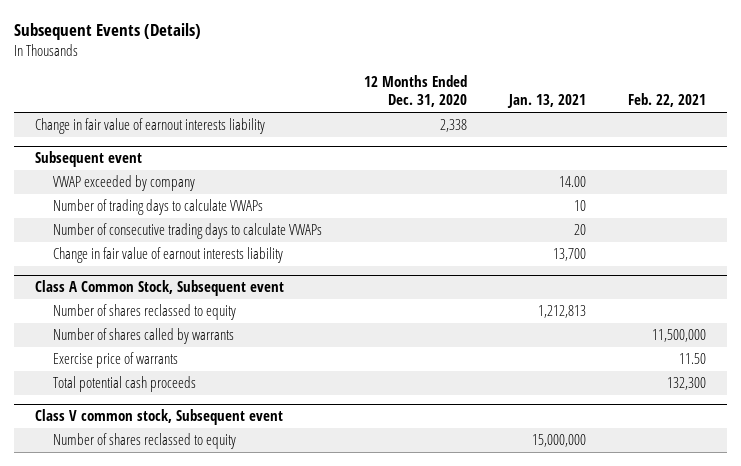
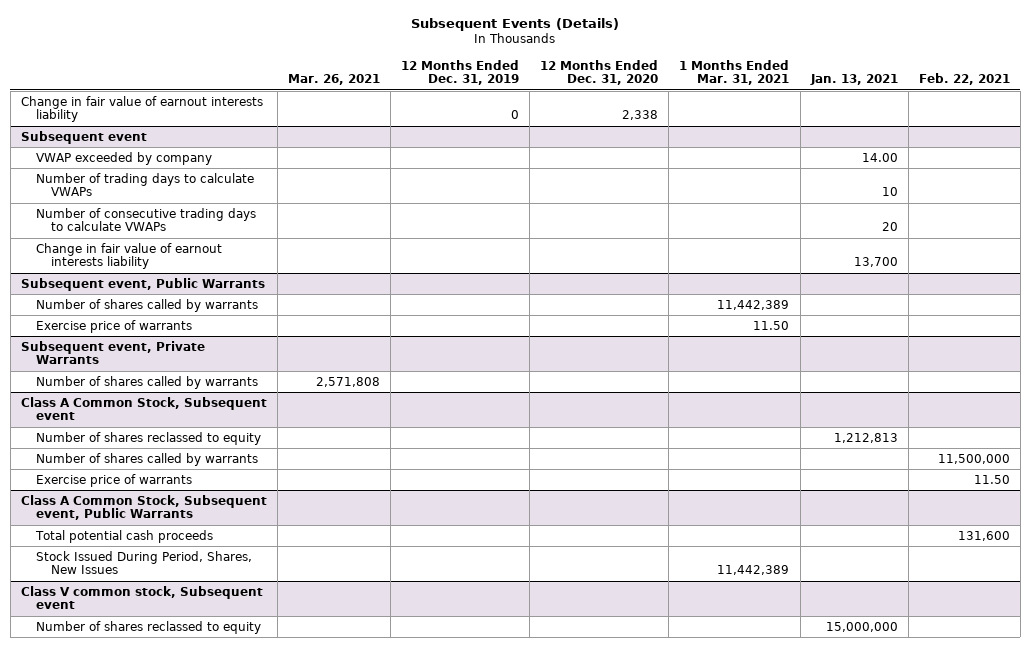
- | 12 Months Ended Dec. 31, 2020 | Jan. 13, 2021 | Feb. 22, 2021
+ | Mar. 26, 2021 | 12 Months Ended Dec. 31, 2019 | 12 Months Ended Dec. 31, 2020 | 1 Months Ended Mar. 31, 2021 | Jan. 13, 2021 | Feb. 22, 2021
+ Subsequent event, Public Warrants
+ Number of shares called by warrants | | | | 11,442,389 | |
+ Exercise price of warrants | | | | 11.50 | |
+ Subsequent event, Private Warrants
+ Number of shares called by warrants | 2,571,808 | | | | |
@ Class A Common Stock, Subsequent event
- Total potential cash proceeds | | | 132,300
+ Class A Common Stock, Subsequent event, Public Warrants
+ Total potential cash proceeds | | | | | | 131,600
+ Stock Issued During Period, Shares, New Issues | | | | 11,442,389 | |

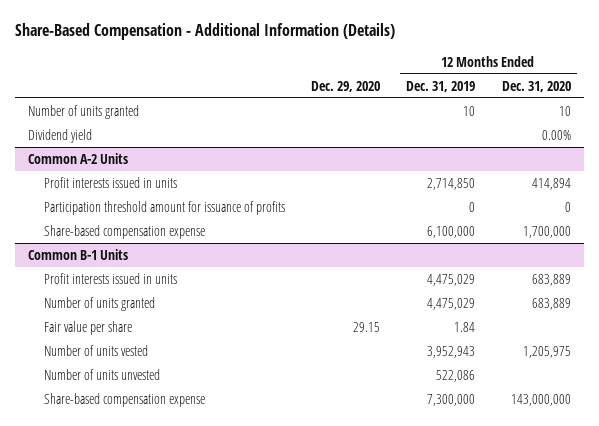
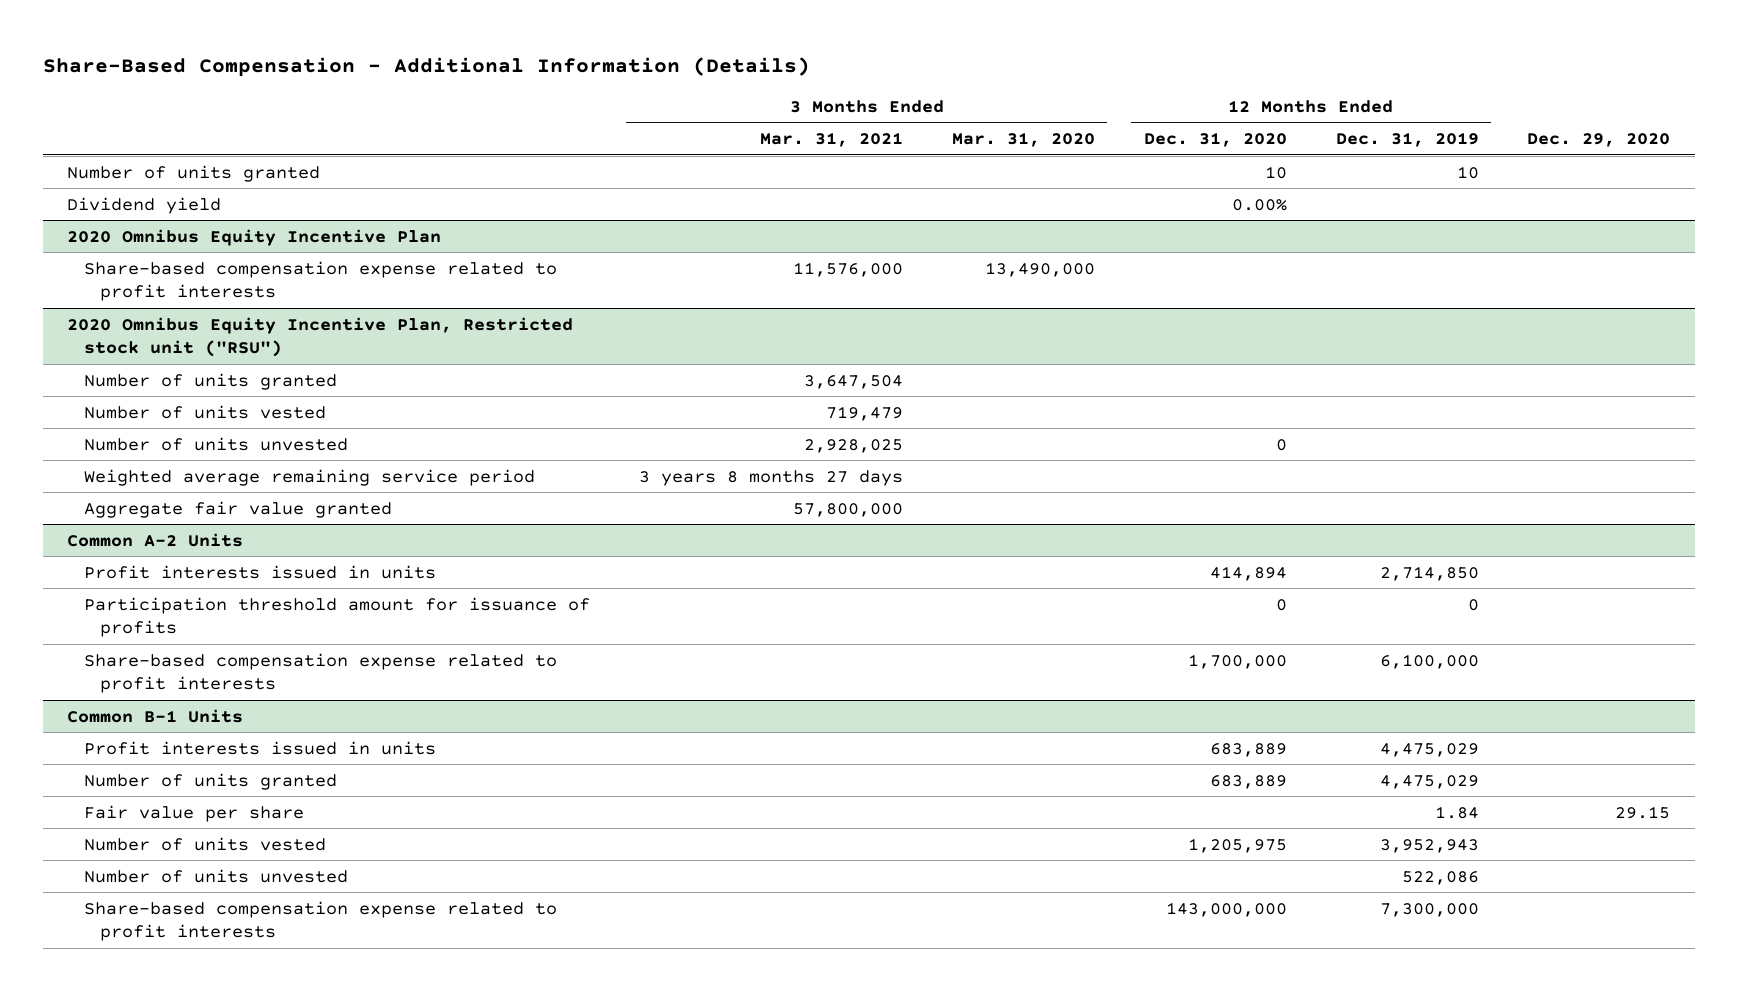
- | Dec. 29, 2020 | 12 Months Ended Dec. 31, 2019 | 12 Months Ended Dec. 31, 2020
+ | 3 Months Ended Mar. 31, 2021 | 3 Months Ended Mar. 31, 2020 | 12 Months Ended Dec. 31, 2020 | 12 Months Ended Dec. 31, 2019 | Dec. 29, 2020
+ 2020 Omnibus Equity Incentive Plan
+ Share-based compensation expense related to profit interests | 11,576,000 | 13,490,000 | | |
+ 2020 Omnibus Equity Incentive Plan, Restricted stock unit ("RSU")
+ Number of units granted | 3,647,504 | | | |
+ Number of units vested | 719,479 | | | |
+ Number of units unvested | 2,928,025 | | 0 | |
+ Weighted average remaining service period | 3 years 8 months 27 days | | | |
+ Aggregate fair value granted | 57,800,000 | | | |
@ Common A-2 Units
- Share-based compensation expense | | 6,100,000 | 1,700,000
+ Share-based compensation expense related to profit interests | | | 1,700,000 | 6,100,000 |
@ Common B-1 Units
- Share-based compensation expense | | 7,300,000 | 143,000,000
+ Share-based compensation expense related to profit interests | | | 143,000,000 | 7,300,000 |

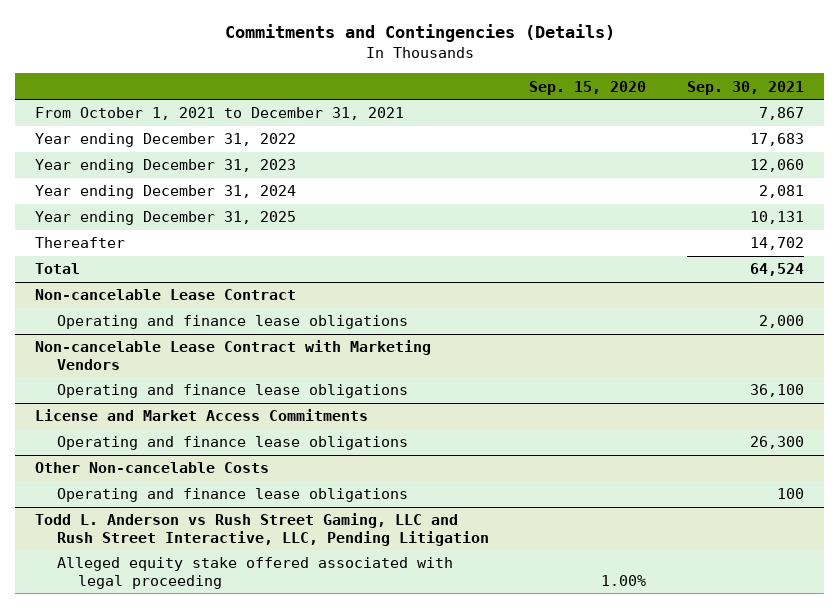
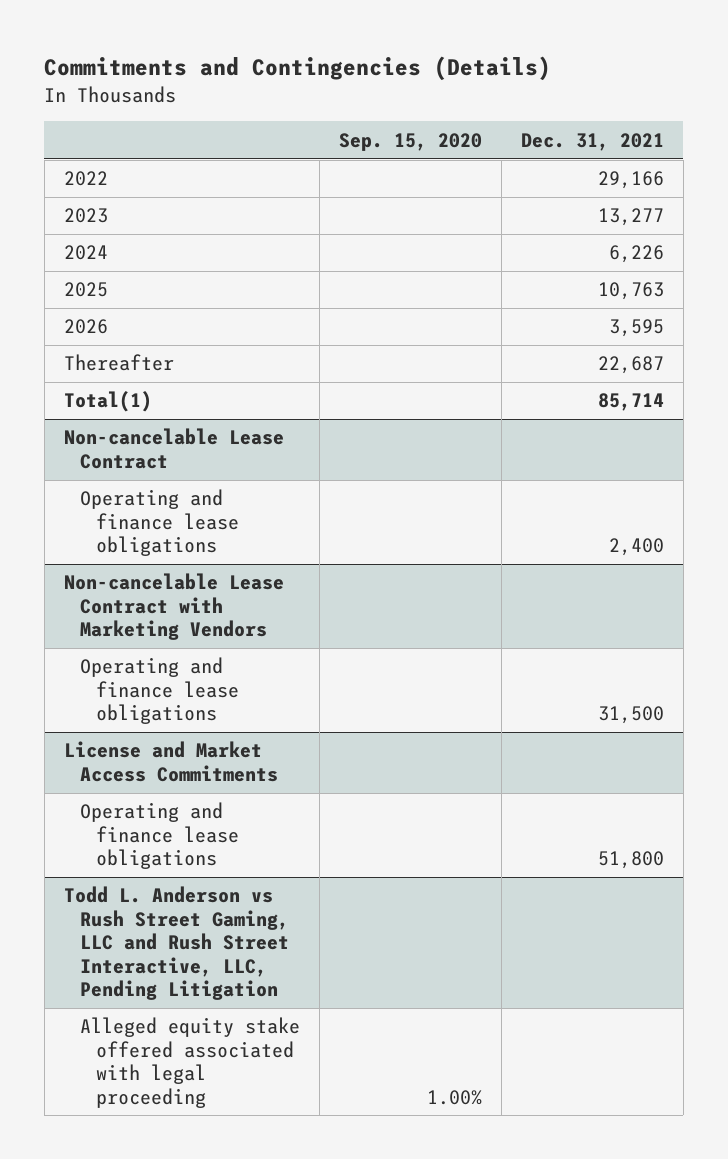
- | Sep. 15, 2020 | Sep. 30, 2021
+ | Sep. 15, 2020 | Dec. 31, 2021
- From October 1, 2021 to December 31, 2021 | | 7,867
- Year ending December 31, 2022 | | 17,683
- Year ending December 31, 2023 | | 12,060
- Year ending December 31, 2024 | | 2,081
- Year ending December 31, 2025 | | 10,131
+ 2022 | | 29,166
+ 2023 | | 13,277
+ 2024 | | 6,226
+ 2025 | | 10,763
+ 2026 | | 3,595
- Total | | 64,524
+ Total(1) | | 85,714
- Other Non-cancelable Costs
- Operating and finance lease obligations | | 100

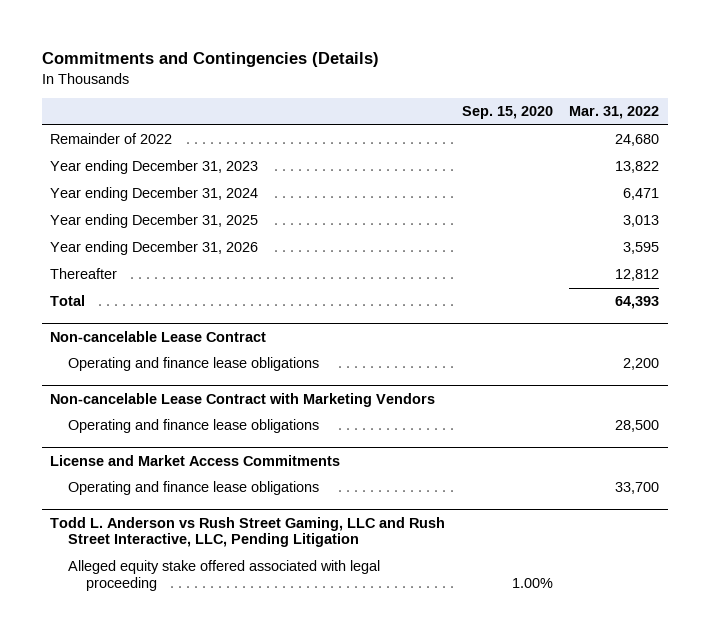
- | Sep. 15, 2020 | Dec. 31, 2021
+ | Sep. 15, 2020 | Mar. 31, 2022
- 2022 | | 29,166
- 2023 | | 13,277
- 2024 | | 6,226
- 2025 | | 10,763
- 2026 | | 3,595
+ Remainder of 2022 | | 24,680
+ Year ending December 31, 2023 | | 13,822
+ Year ending December 31, 2024 | | 6,471
+ Year ending December 31, 2025 | | 3,013
+ Year ending December 31, 2026 | | 3,595
- Total(1) | | 85,714
+ Total | | 64,393

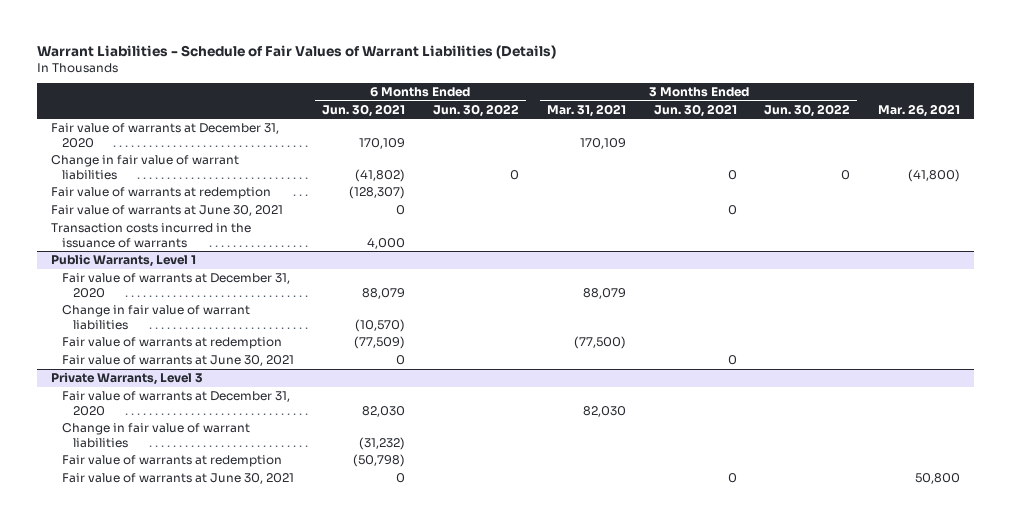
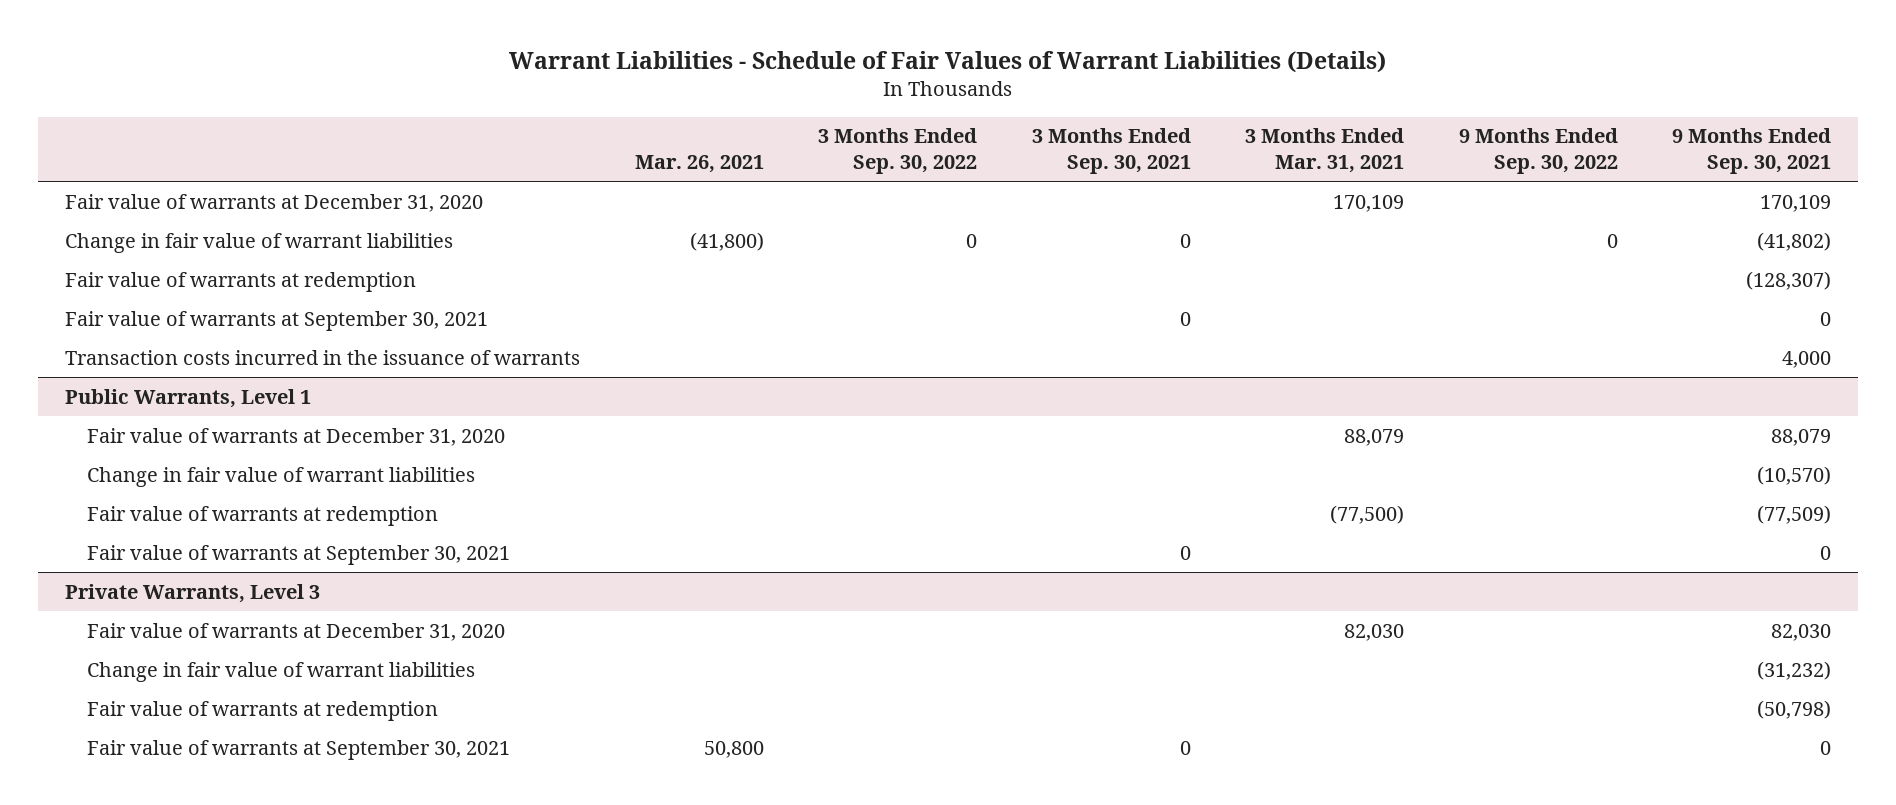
- | 6 Months Ended Jun. 30, 2021 | 6 Months Ended Jun. 30, 2022 | 3 Months Ended Mar. 31, 2021 | 3 Months Ended Jun. 30, 2021 | 3 Months Ended Jun. 30, 2022 | Mar. 26, 2021
+ | Mar. 26, 2021 | 3 Months Ended Sep. 30, 2022 | 3 Months Ended Sep. 30, 2021 | 3 Months Ended Mar. 31, 2021 | 9 Months Ended Sep. 30, 2022 | 9 Months Ended Sep. 30, 2021
- Fair value of warrants at June 30, 2021 | 0 | | | 0 | |
+ Fair value of warrants at September 30, 2021 | | | 0 | | | 0
@ Public Warrants, Level 1
- Fair value of warrants at June 30, 2021 | 0 | | | 0 | |
+ Fair value of warrants at September 30, 2021 | | | 0 | | | 0
@ Private Warrants, Level 3
- Fair value of warrants at June 30, 2021 | 0 | | | 0 | | 50,800
+ Fair value of warrants at September 30, 2021 | 50,800 | | 0 | | | 0

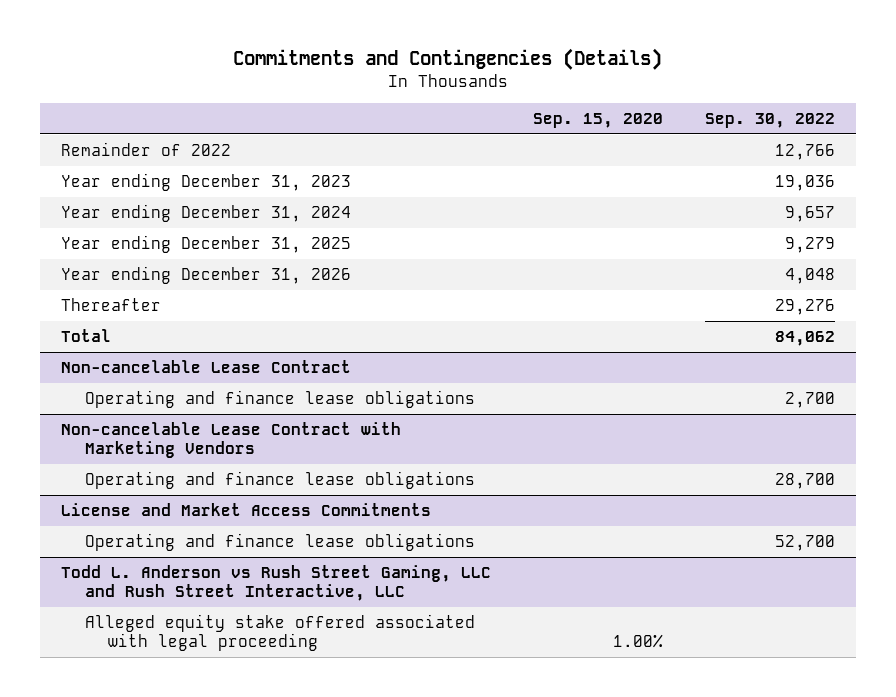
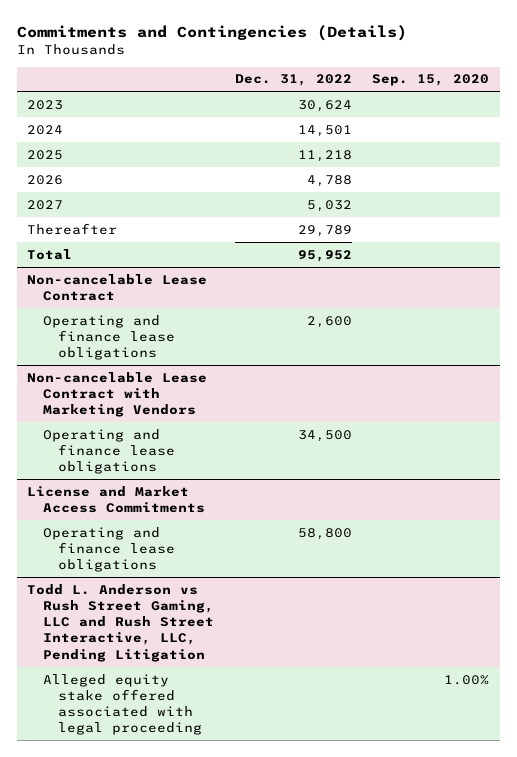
- | Sep. 15, 2020 | Sep. 30, 2022
+ | Dec. 31, 2022 | Sep. 15, 2020
- Remainder of 2022 | | 12,766
- Year ending December 31, 2023 | | 19,036
- Year ending December 31, 2024 | | 9,657
- Year ending December 31, 2025 | | 9,279
- Year ending December 31, 2026 | | 4,048
+ 2023 | 30,624 |
+ 2024 | 14,501 |
+ 2025 | 11,218 |
+ 2026 | 4,788 |
+ 2027 | 5,032 |
- Todd L. Anderson vs Rush Street Gaming, LLC and Rush Street Interactive, LLC
+ Todd L. Anderson vs Rush Street Gaming, LLC and Rush Street Interactive, LLC, Pending Litigation

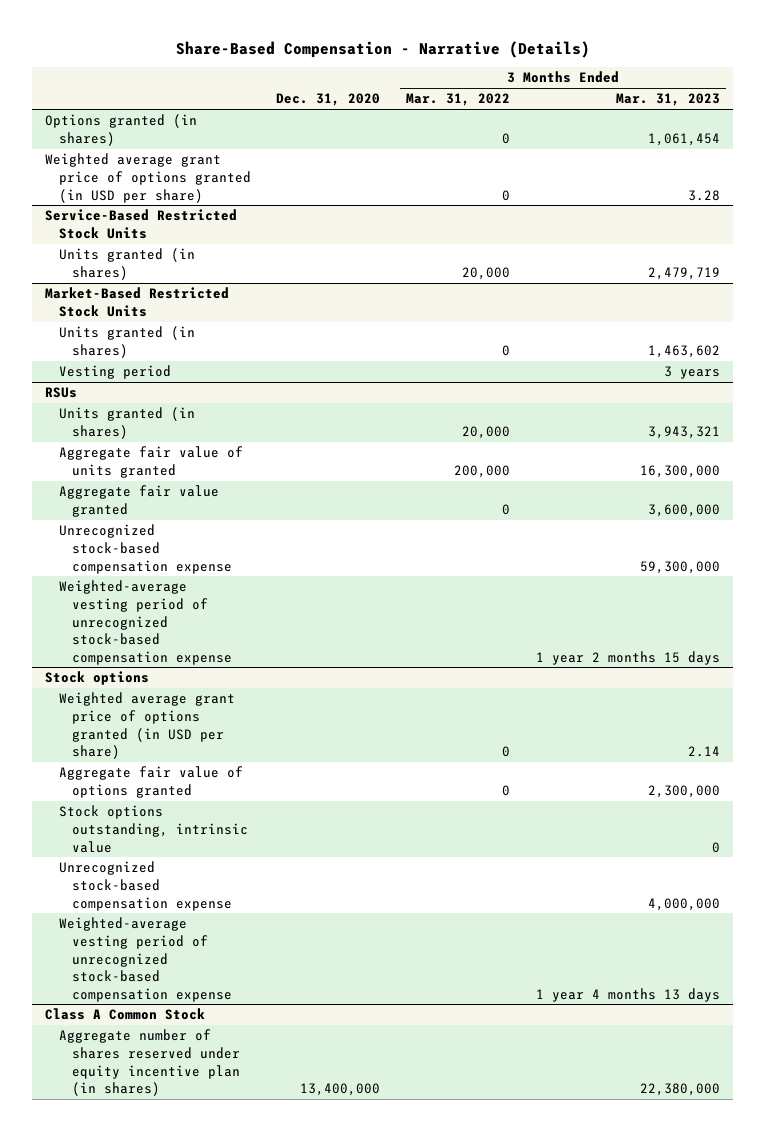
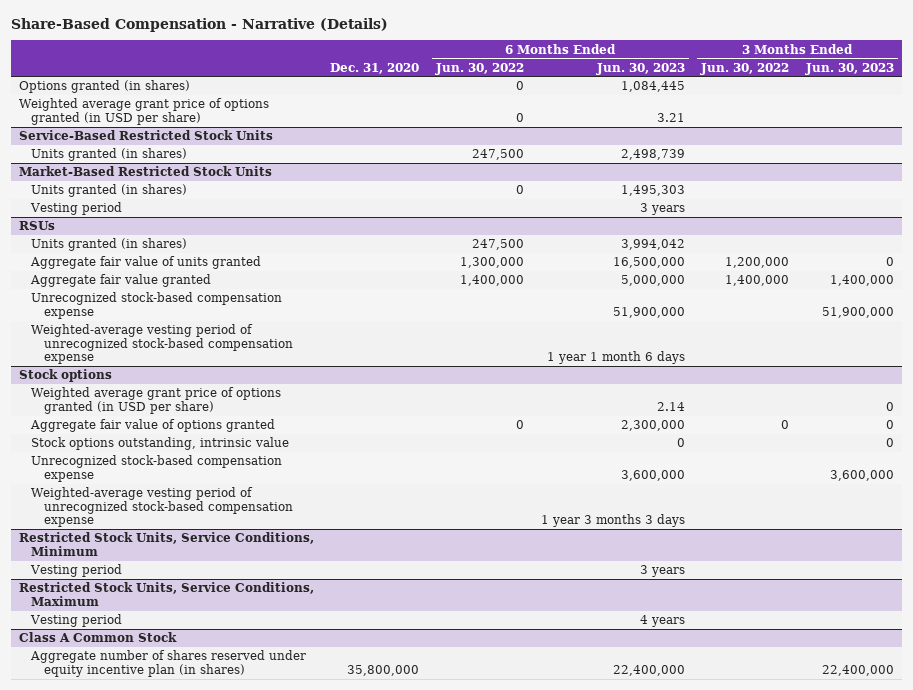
- | Dec. 31, 2020 | 3 Months Ended Mar. 31, 2022 | 3 Months Ended Mar. 31, 2023
+ | Dec. 31, 2020 | 6 Months Ended Jun. 30, 2022 | 6 Months Ended Jun. 30, 2023 | 3 Months Ended Jun. 30, 2022 | 3 Months Ended Jun. 30, 2023
+ Restricted Stock Units, Service Conditions, Minimum
+ Vesting period | | | 3 years | |
+ Restricted Stock Units, Service Conditions, Maximum
+ Vesting period | | | 4 years | |
@ Class A Common Stock
- Aggregate number of shares reserved under equity incentive plan (in shares) | 13,400,000 | | 22,380,000
+ Aggregate number of shares reserved under equity incentive plan (in shares) | 35,800,000 | | 22,400,000 | | 22,400,000

